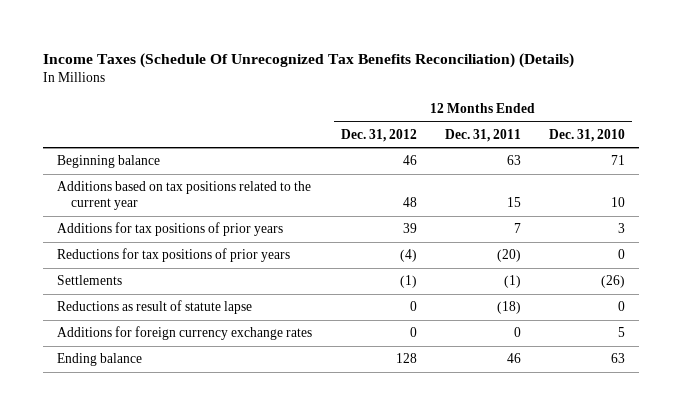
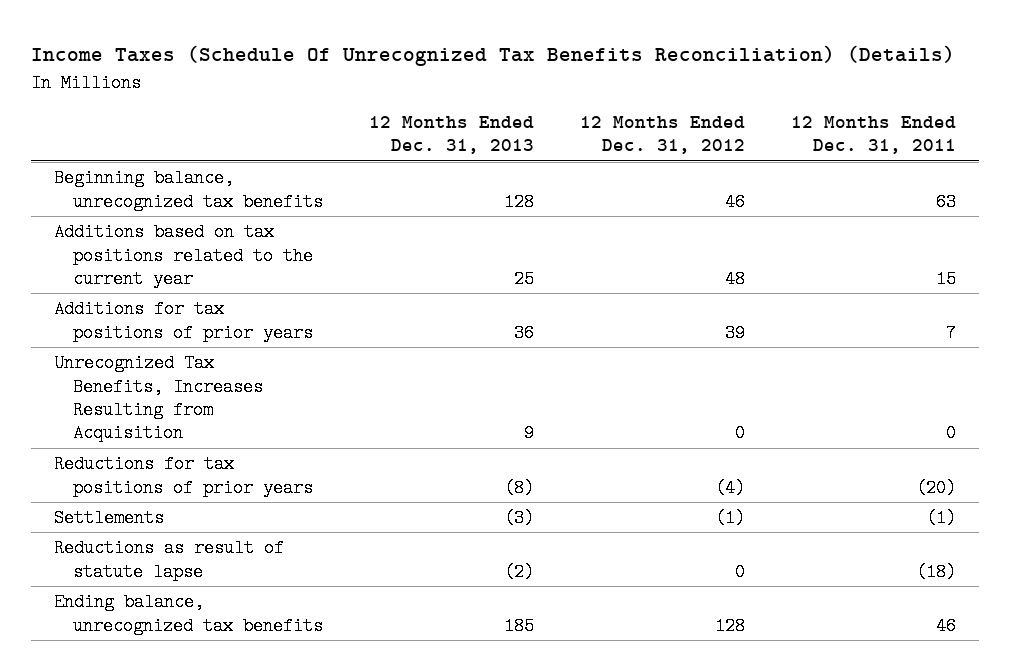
- | 12 Months Ended Dec. 31, 2012 | 12 Months Ended Dec. 31, 2011 | 12 Months Ended Dec. 31, 2010
+ | 12 Months Ended Dec. 31, 2013 | 12 Months Ended Dec. 31, 2012 | 12 Months Ended Dec. 31, 2011
- Beginning balance | 46 | 63 | 71
+ Beginning balance, unrecognized tax benefits | 128 | 46 | 63
+ Unrecognized Tax Benefits, Increases Resulting from Acquisition | 9 | 0 | 0
- Additions for foreign currency exchange rates | 0 | 0 | 5
- Ending balance | 128 | 46 | 63
+ Ending balance, unrecognized tax benefits | 185 | 128 | 46

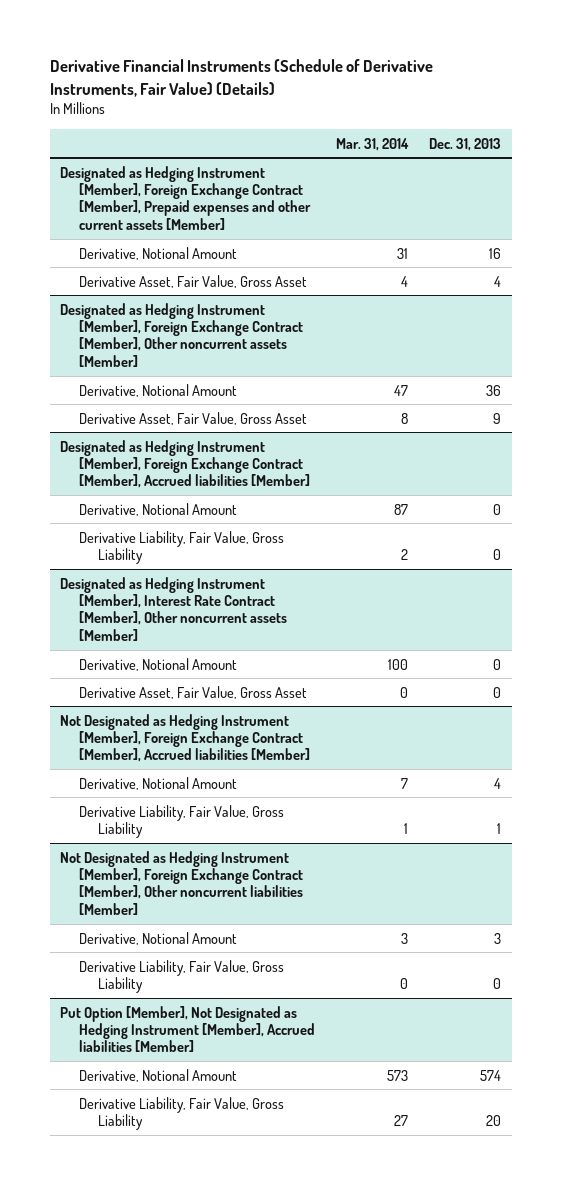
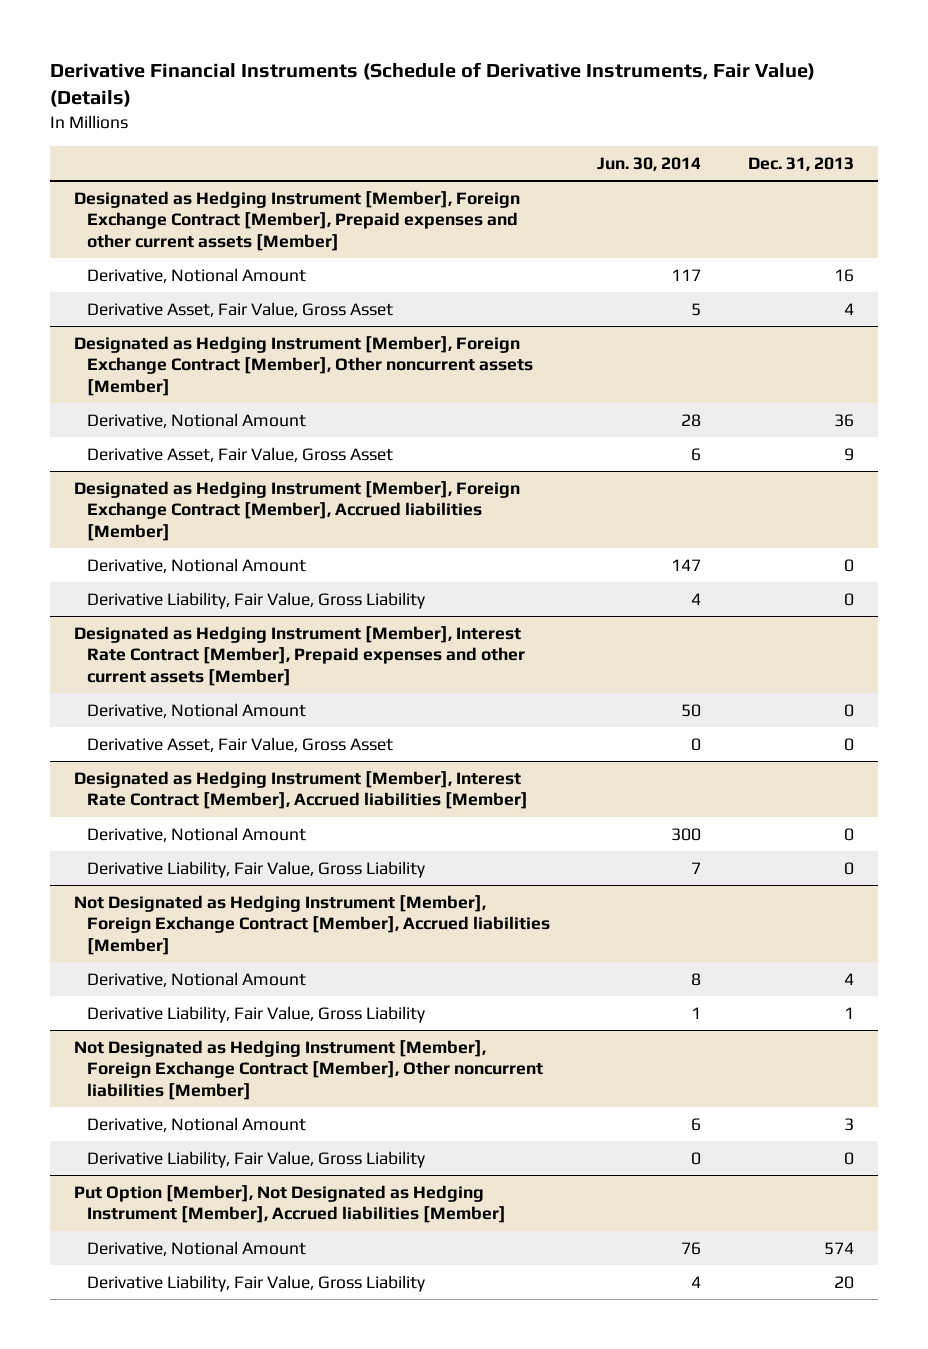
- | Mar. 31, 2014 | Dec. 31, 2013
+ | Jun. 30, 2014 | Dec. 31, 2013
- Designated as Hedging Instrument [Member], Interest Rate Contract [Member], Other noncurrent assets [Member]
+ Designated as Hedging Instrument [Member], Interest Rate Contract [Member], Prepaid expenses and other current assets [Member]
+ Designated as Hedging Instrument [Member], Interest Rate Contract [Member], Accrued liabilities [Member]
+ Derivative, Notional Amount | 300 | 0
+ Derivative Liability, Fair Value, Gross Liability | 7 | 0

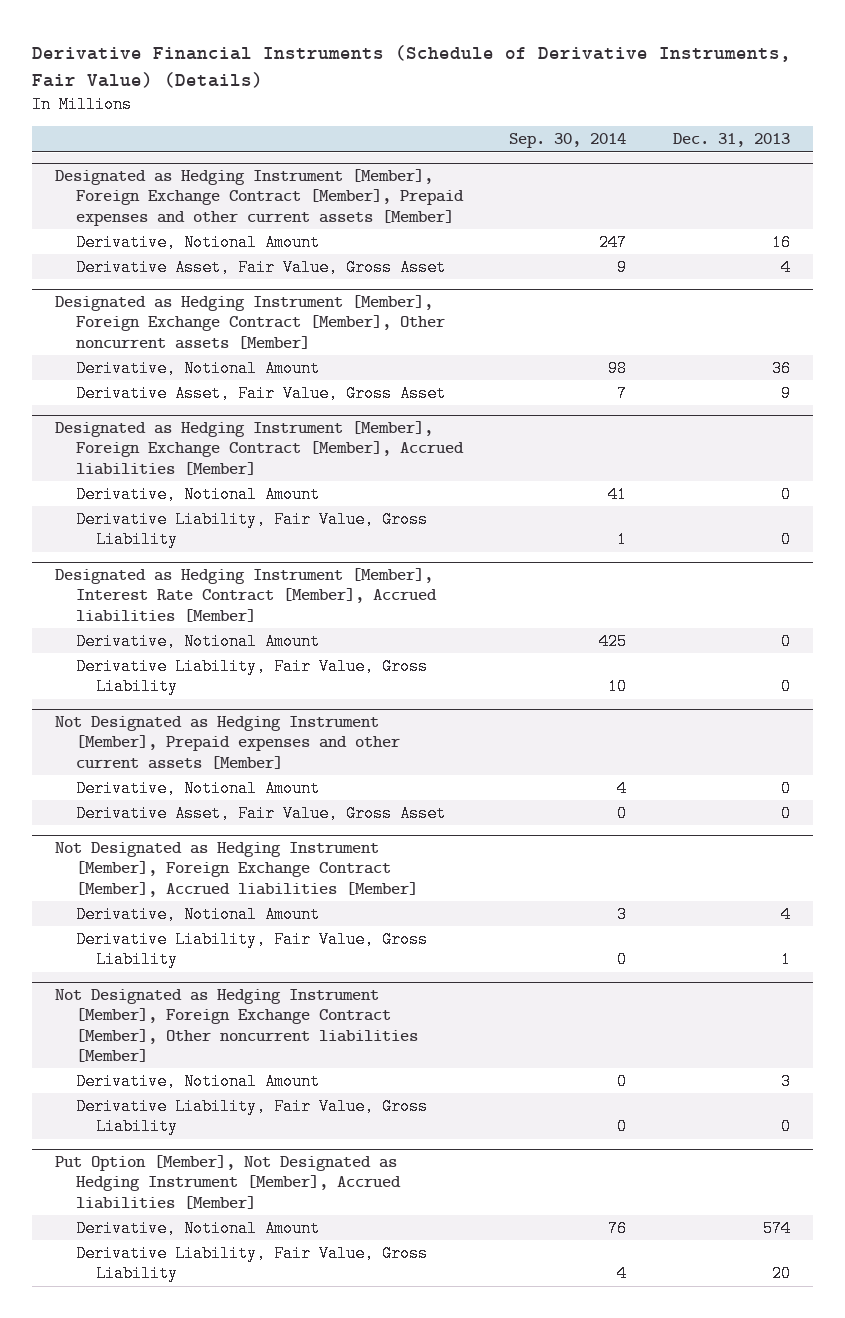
- | Jun. 30, 2014 | Dec. 31, 2013
+ | Sep. 30, 2014 | Dec. 31, 2013
- Designated as Hedging Instrument [Member], Interest Rate Contract [Member], Prepaid expenses and other current assets [Member]
- Derivative, Notional Amount | 50 | 0
- Derivative Asset, Fair Value, Gross Asset | 0 | 0
+ Not Designated as Hedging Instrument [Member], Prepaid expenses and other current assets [Member]
+ Derivative, Notional Amount | 4 | 0
+ Derivative Asset, Fair Value, Gross Asset | 0 | 0

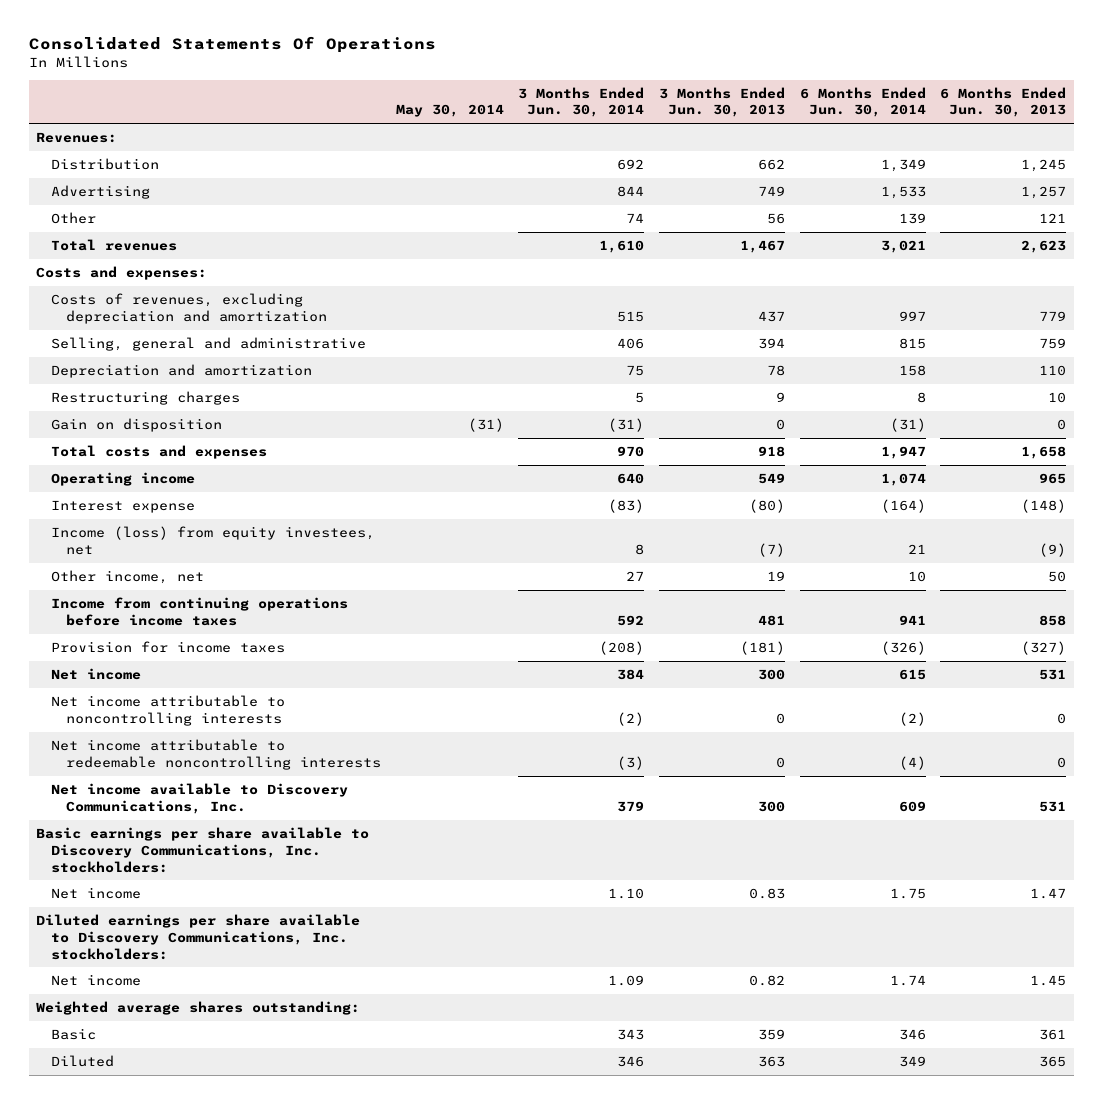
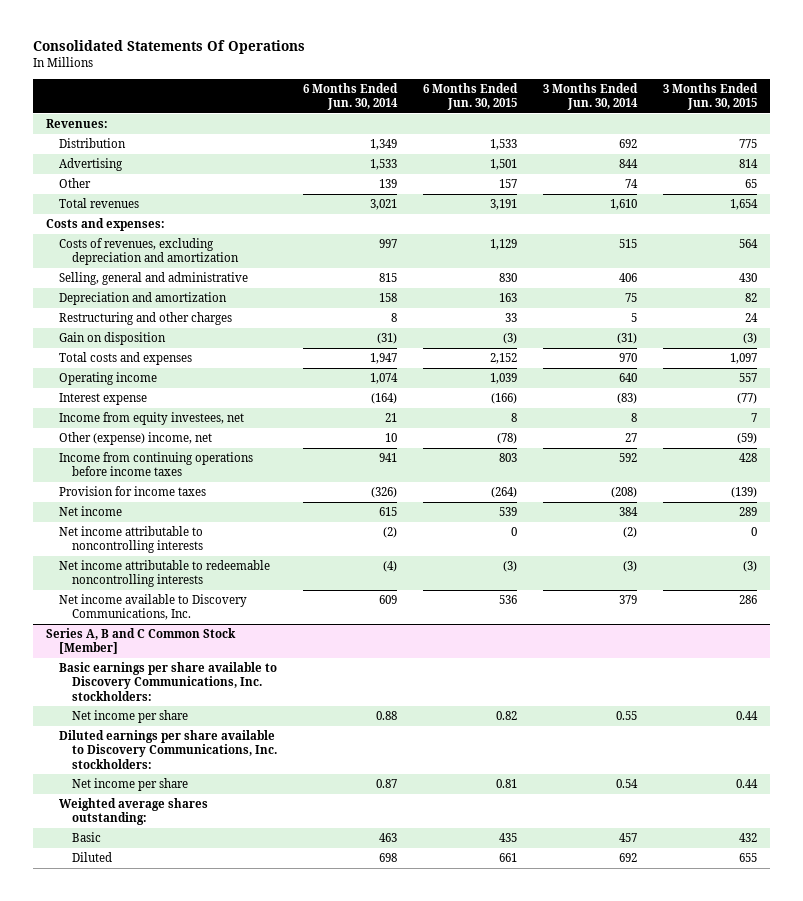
- | May 30, 2014 | 3 Months Ended Jun. 30, 2014 | 3 Months Ended Jun. 30, 2013 | 6 Months Ended Jun. 30, 2014 | 6 Months Ended Jun. 30, 2013
+ | 6 Months Ended Jun. 30, 2014 | 6 Months Ended Jun. 30, 2015 | 3 Months Ended Jun. 30, 2014 | 3 Months Ended Jun. 30, 2015
- Restructuring charges | | 5 | 9 | 8 | 10
+ Restructuring and other charges | 8 | 33 | 5 | 24
- Income (loss) from equity investees, net | | 8 | (7) | 21 | (9)
- Other income, net | | 27 | 19 | 10 | 50
+ Income from equity investees, net | 21 | 8 | 8 | 7
+ Other (expense) income, net | 10 | (78) | 27 | (59)
+ Series A, B and C Common Stock [Member]
- Net income | | 1.10 | 0.83 | 1.75 | 1.47
+ Net income per share | 0.88 | 0.82 | 0.55 | 0.44
- Net income | | 1.09 | 0.82 | 1.74 | 1.45
+ Net income per share | 0.87 | 0.81 | 0.54 | 0.44
- Basic | | 343 | 359 | 346 | 361
- Diluted | | 346 | 363 | 349 | 365
+ Basic | 463 | 435 | 457 | 432
+ Diluted | 698 | 661 | 692 | 655

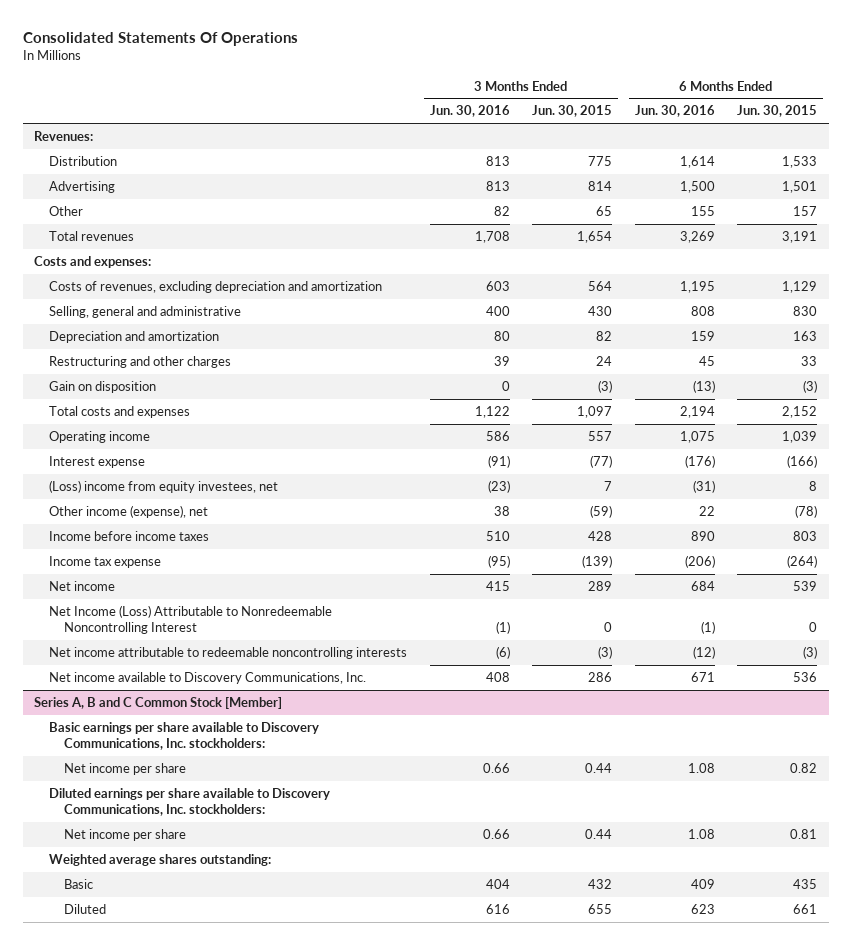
- | 6 Months Ended Jun. 30, 2014 | 6 Months Ended Jun. 30, 2015 | 3 Months Ended Jun. 30, 2014 | 3 Months Ended Jun. 30, 2015
+ | 3 Months Ended Jun. 30, 2016 | 3 Months Ended Jun. 30, 2015 | 6 Months Ended Jun. 30, 2016 | 6 Months Ended Jun. 30, 2015
- Income from equity investees, net | 21 | 8 | 8 | 7
- Other (expense) income, net | 10 | (78) | 27 | (59)
- Income from continuing operations before income taxes | 941 | 803 | 592 | 428
- Provision for income taxes | (326) | (264) | (208) | (139)
+ (Loss) income from equity investees, net | (23) | 7 | (31) | 8
+ Other income (expense), net | 38 | (59) | 22 | (78)
+ Income before income taxes | 510 | 428 | 890 | 803
+ Income tax expense | (95) | (139) | (206) | (264)
- Net income attributable to noncontrolling interests | (2) | 0 | (2) | 0
+ Net Income (Loss) Attributable to Nonredeemable Noncontrolling Interest | (1) | 0 | (1) | 0

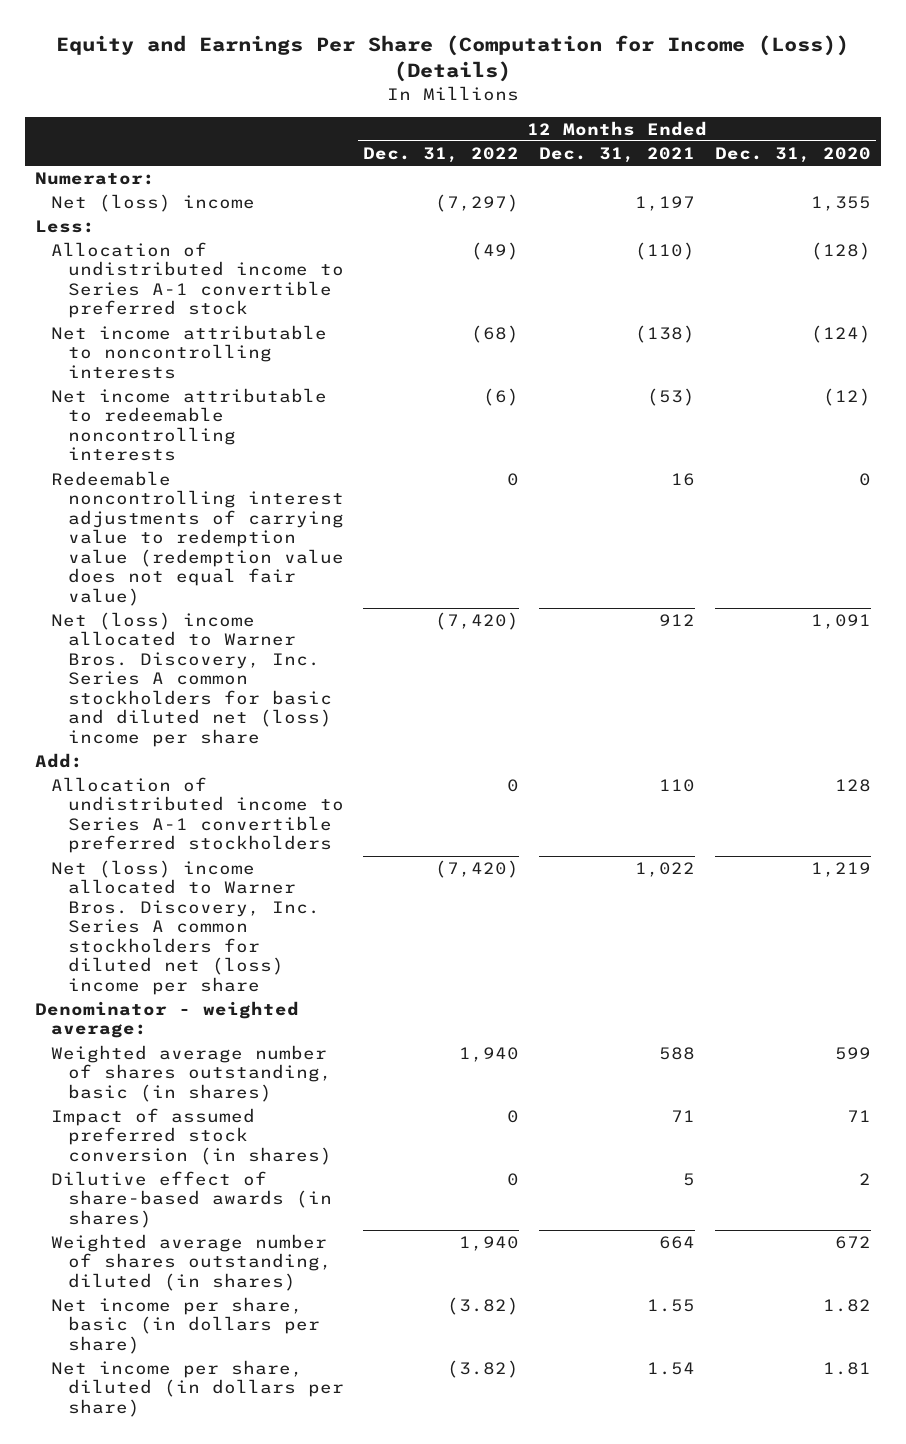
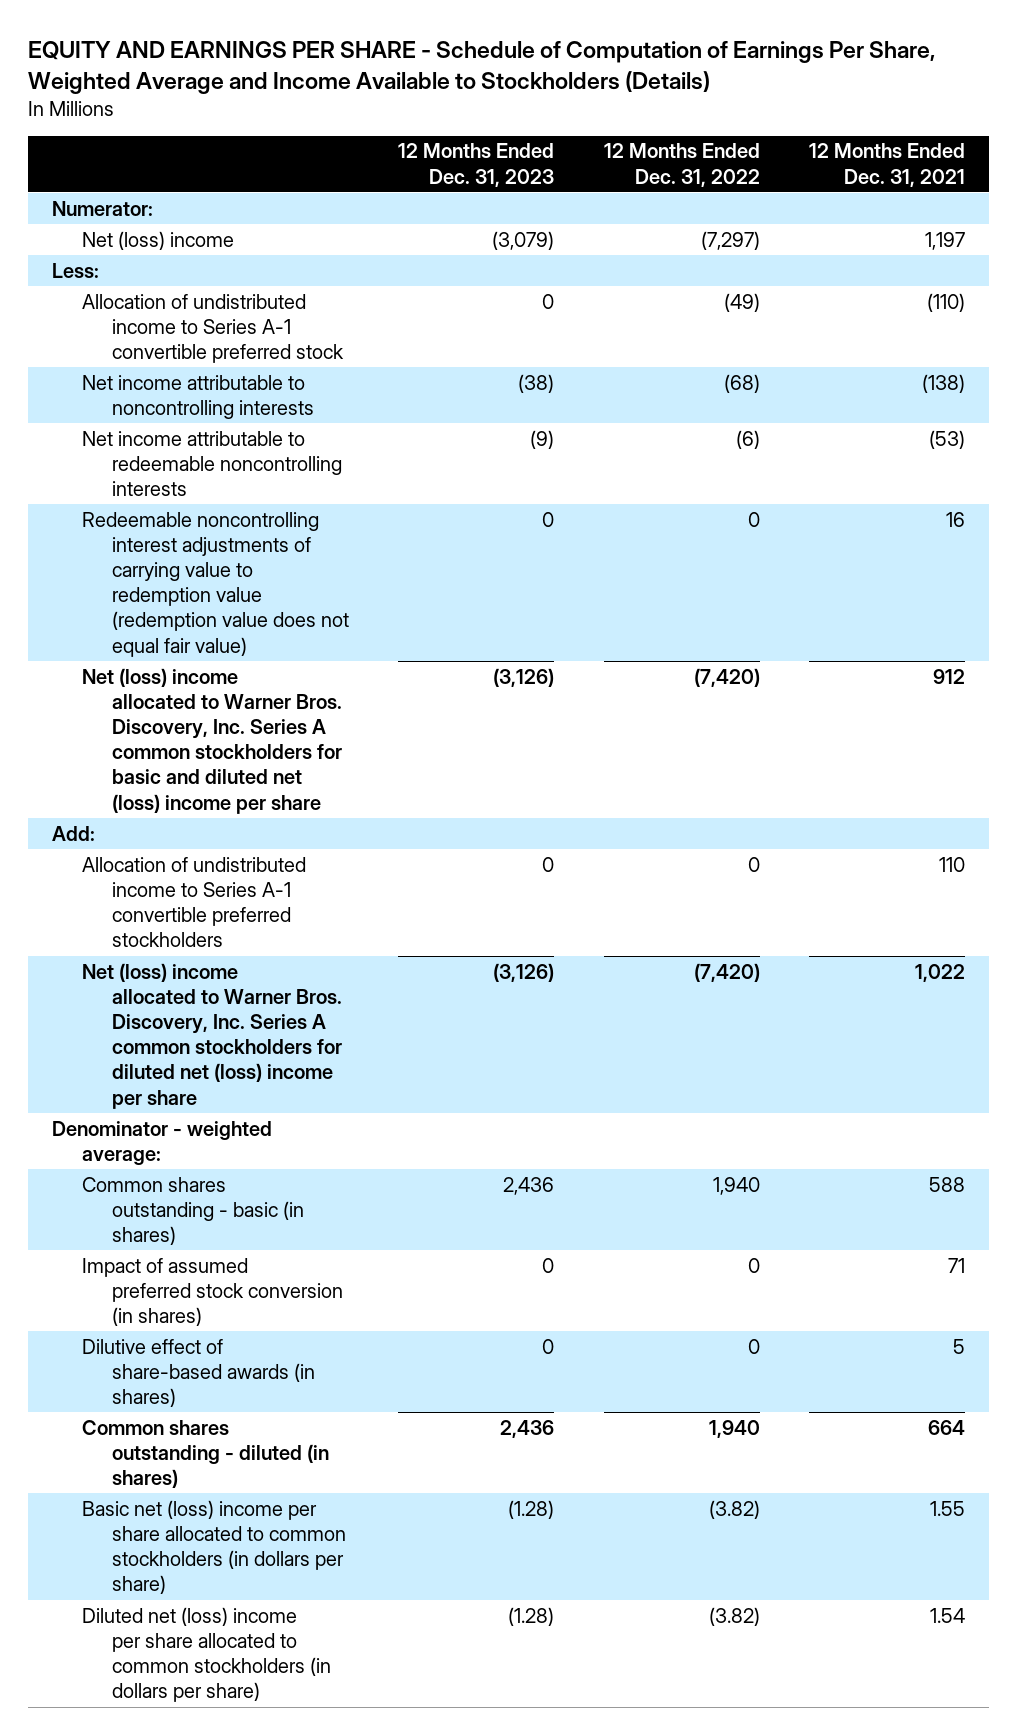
- Equity and Earnings Per Share (Computation for Income (Loss)) (Details)
+ EQUITY AND EARNINGS PER SHARE - Schedule of Computation of Earnings Per Share, Weighted Average and Income Available to Stockholders (Details)
- | 12 Months Ended Dec. 31, 2022 | 12 Months Ended Dec. 31, 2021 | 12 Months Ended Dec. 31, 2020
+ | 12 Months Ended Dec. 31, 2023 | 12 Months Ended Dec. 31, 2022 | 12 Months Ended Dec. 31, 2021
- Weighted average number of shares outstanding, basic (in shares) | 1,940 | 588 | 599
+ Common shares outstanding - basic (in shares) | 2,436 | 1,940 | 588
- Weighted average number of shares outstanding, diluted (in shares) | 1,940 | 664 | 672
- Net income per share, basic (in dollars per share) | (3.82) | 1.55 | 1.82
- Net income per share, diluted (in dollars per share) | (3.82) | 1.54 | 1.81
+ Common shares outstanding - diluted (in shares) | 2,436 | 1,940 | 664
+ Basic net (loss) income per share allocated to common stockholders (in dollars per share) | (1.28) | (3.82) | 1.55
+ Diluted net (loss) income per share allocated to common stockholders (in dollars per share) | (1.28) | (3.82) | 1.54

